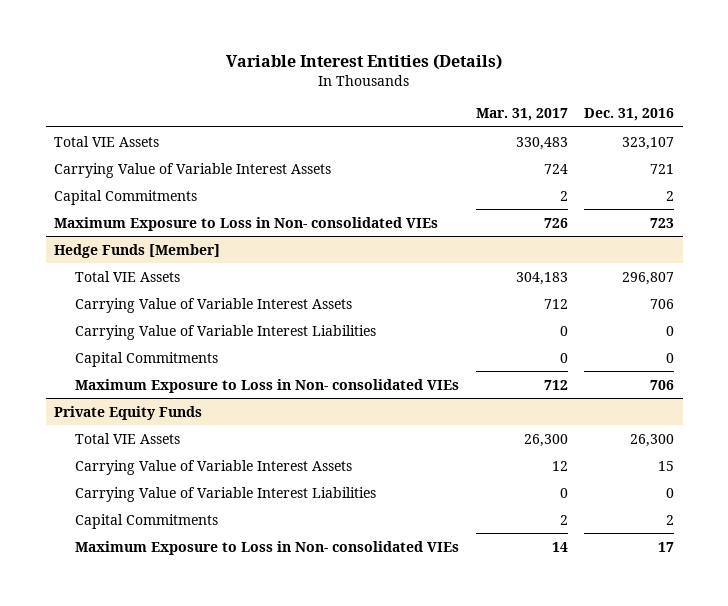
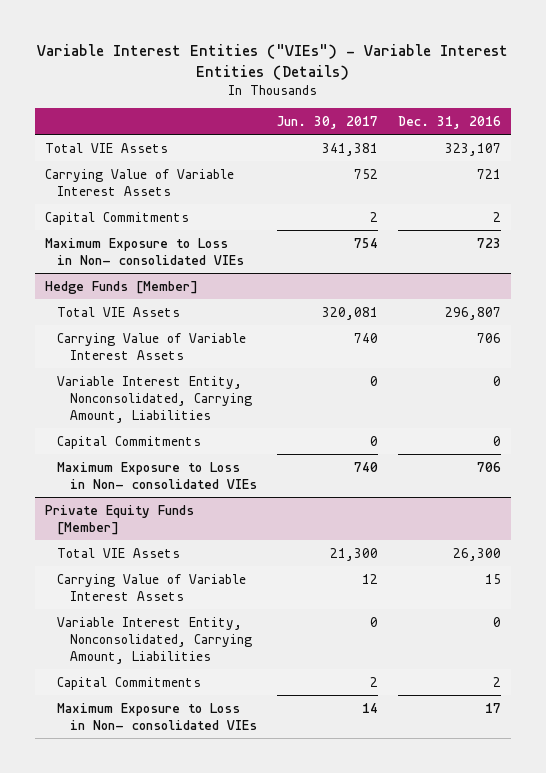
- Variable Interest Entities (Details)
+ Variable Interest Entities ("VIEs") - Variable Interest Entities (Details)
- | Mar. 31, 2017 | Dec. 31, 2016
+ | Jun. 30, 2017 | Dec. 31, 2016
@ Hedge Funds [Member]
- Carrying Value of Variable Interest Liabilities | 0 | 0
+ Variable Interest Entity, Nonconsolidated, Carrying Amount, Liabilities | 0 | 0
- Private Equity Funds
+ Private Equity Funds [Member]
- Carrying Value of Variable Interest Liabilities | 0 | 0
+ Variable Interest Entity, Nonconsolidated, Carrying Amount, Liabilities | 0 | 0

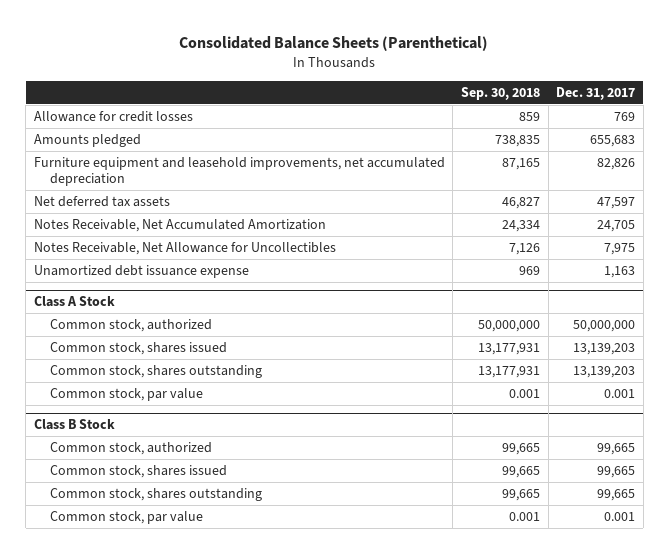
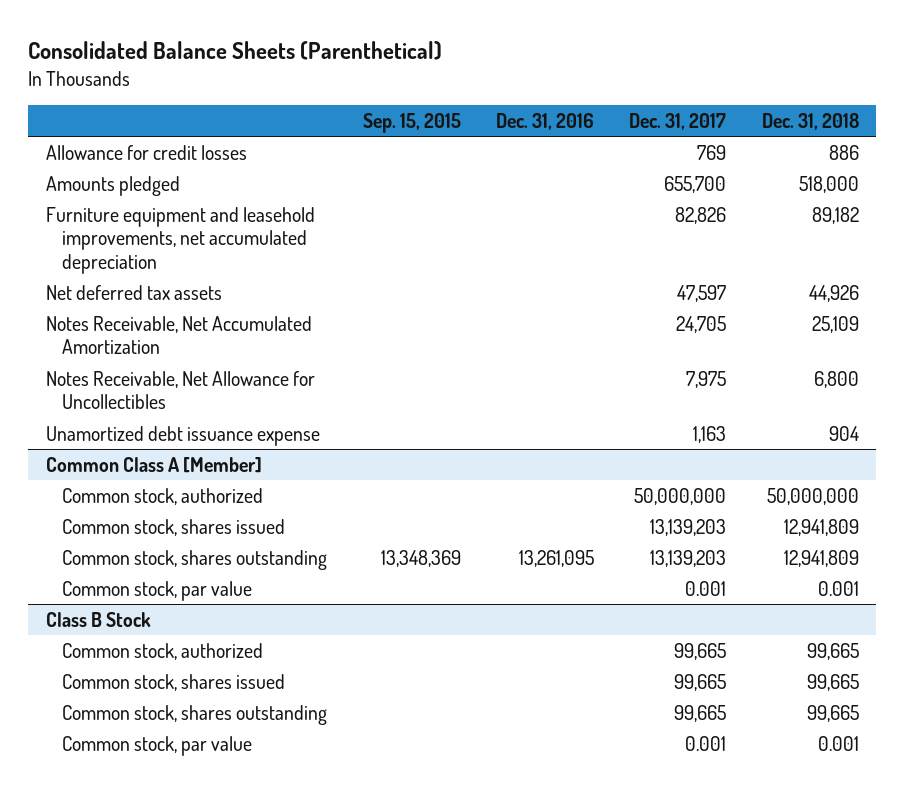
- | Sep. 30, 2018 | Dec. 31, 2017
+ | Sep. 15, 2015 | Dec. 31, 2016 | Dec. 31, 2017 | Dec. 31, 2018
- Amounts pledged | 738,835 | 655,683
+ Amounts pledged | | | 655,700 | 518,000
- Class A Stock
+ Common Class A [Member]

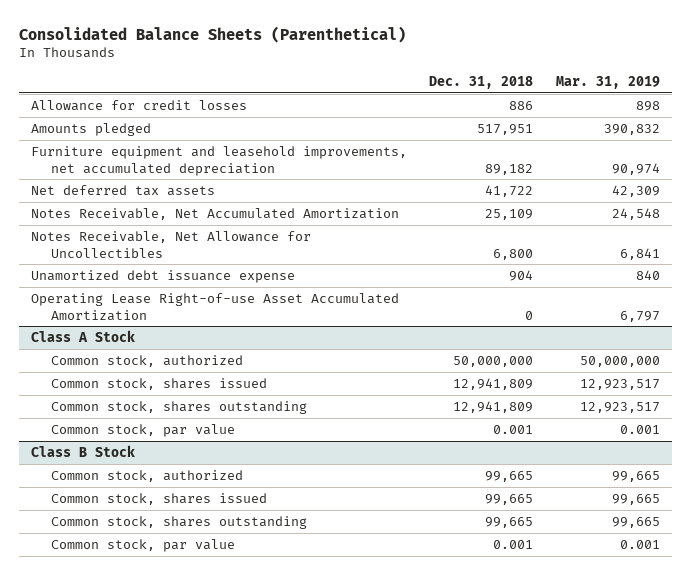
- | Sep. 15, 2015 | Dec. 31, 2016 | Dec. 31, 2017 | Dec. 31, 2018
+ | Dec. 31, 2018 | Mar. 31, 2019
- Amounts pledged | | | 655,700 | 518,000
+ Amounts pledged | 517,951 | 390,832
- Net deferred tax assets | | | 47,597 | 44,926
+ Net deferred tax assets | 41,722 | 42,309
- Common Class A [Member]
+ Operating Lease Right-of-use Asset Accumulated Amortization | 0 | 6,797
+ Class A Stock

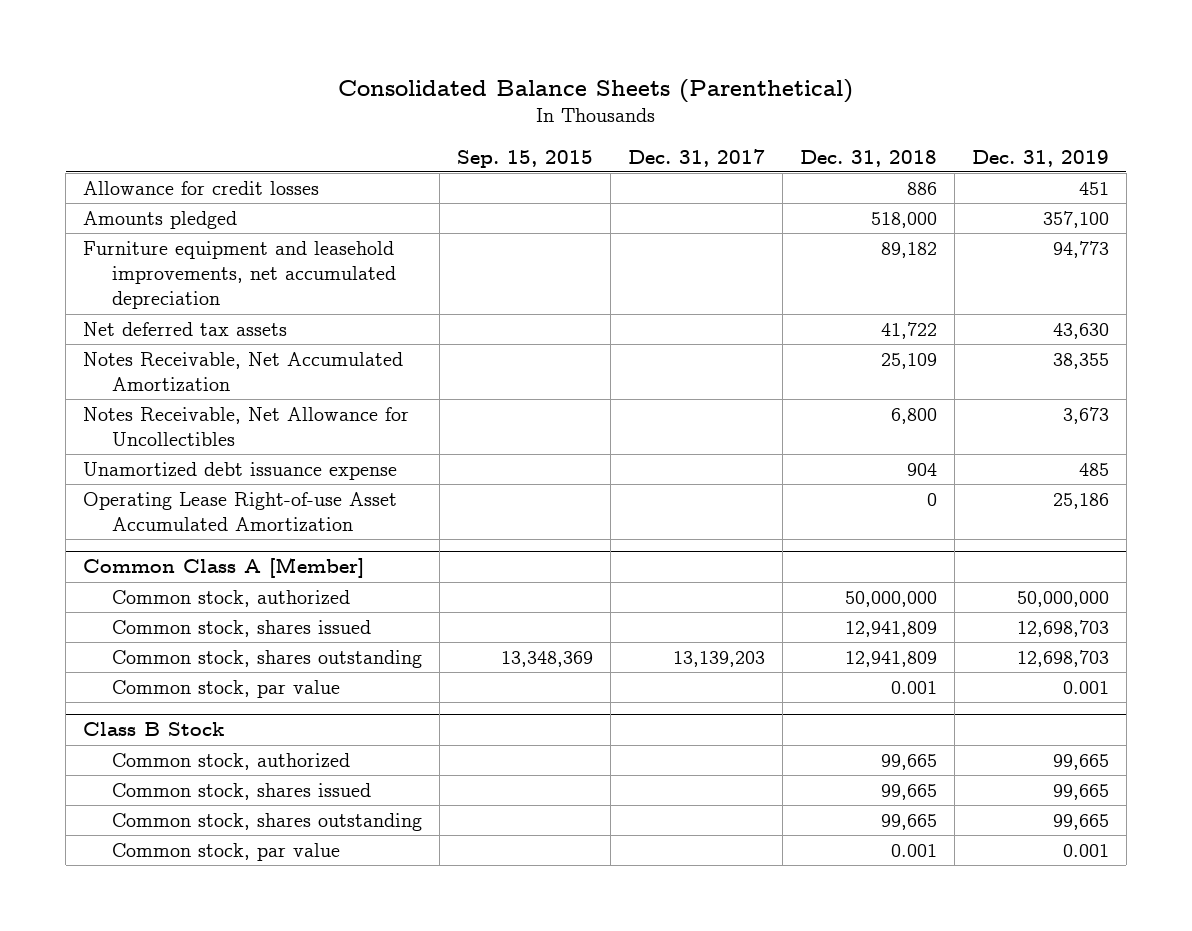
- | Dec. 31, 2018 | Mar. 31, 2019
+ | Sep. 15, 2015 | Dec. 31, 2017 | Dec. 31, 2018 | Dec. 31, 2019
- Amounts pledged | 517,951 | 390,832
+ Amounts pledged | | | 518,000 | 357,100
- Class A Stock
+ Common Class A [Member]

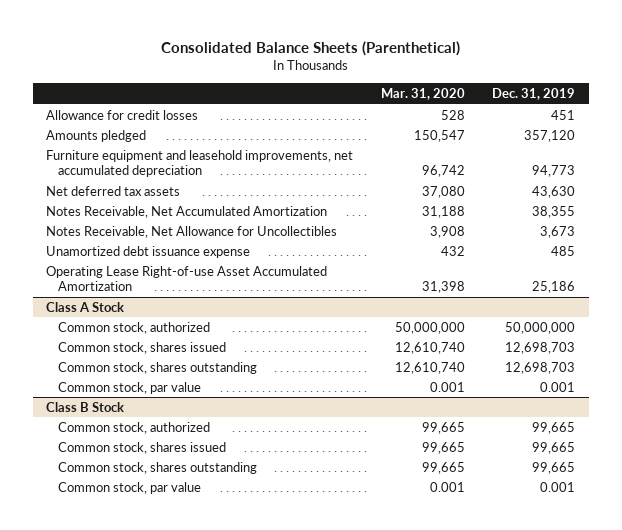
- | Sep. 15, 2015 | Dec. 31, 2017 | Dec. 31, 2018 | Dec. 31, 2019
+ | Mar. 31, 2020 | Dec. 31, 2019
- Amounts pledged | | | 518,000 | 357,100
+ Amounts pledged | 150,547 | 357,120
- Common Class A [Member]
+ Class A Stock

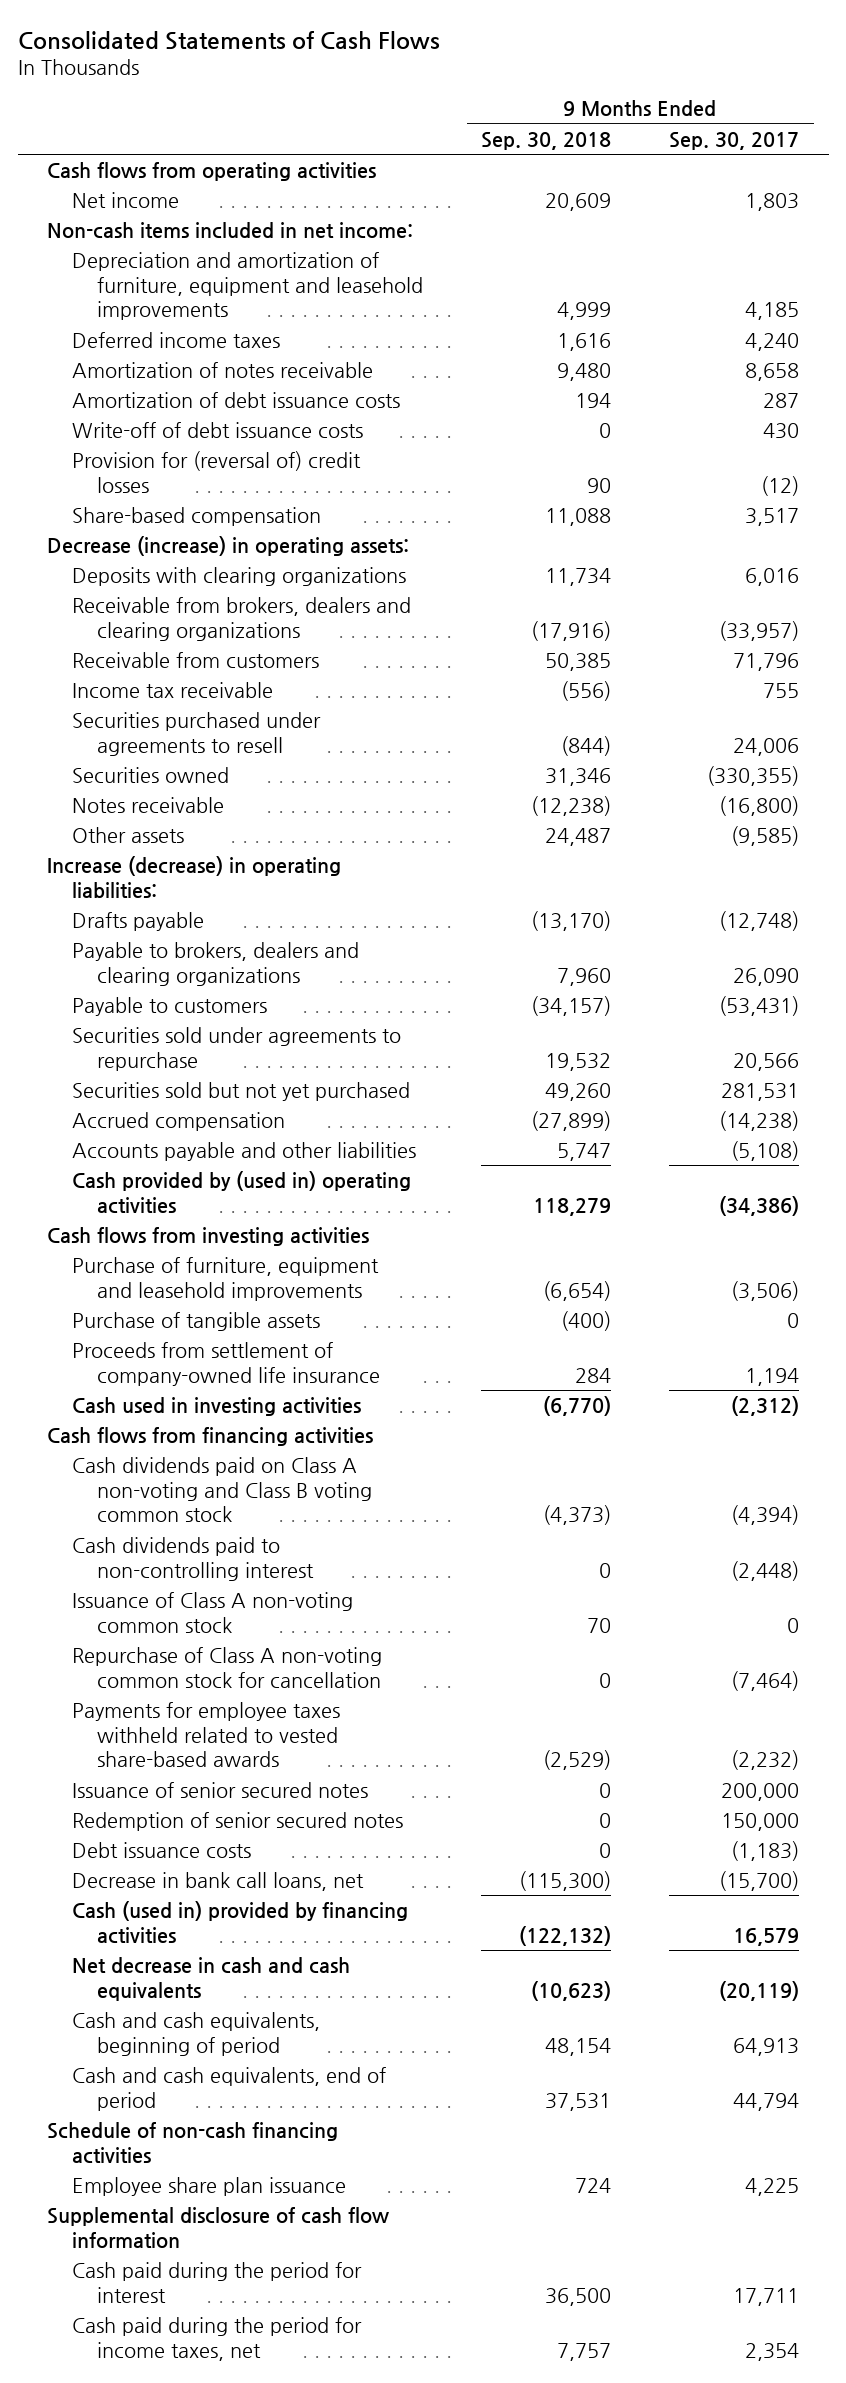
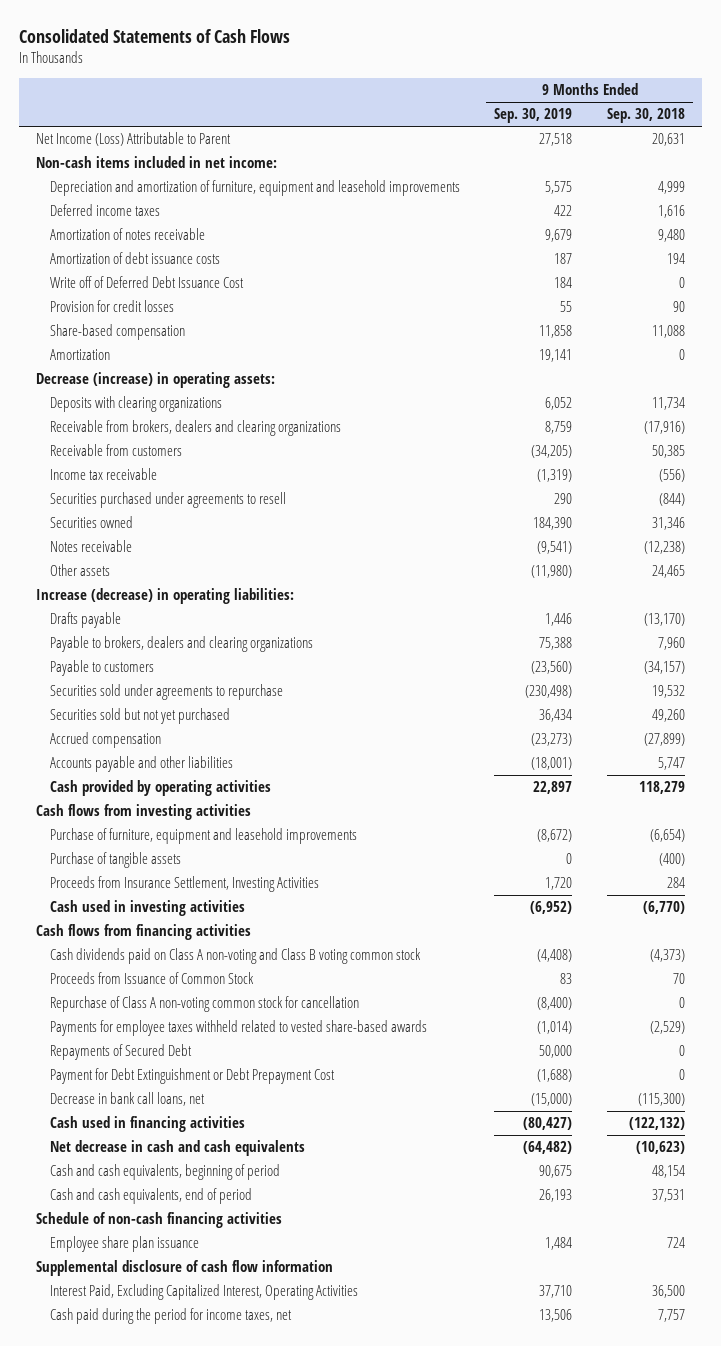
- | 9 Months Ended Sep. 30, 2018 | 9 Months Ended Sep. 30, 2017
+ | 9 Months Ended Sep. 30, 2019 | 9 Months Ended Sep. 30, 2018
- Cash flows from operating activities
- Net income | 20,609 | 1,803
+ Net Income (Loss) Attributable to Parent | 27,518 | 20,631
- Write-off of debt issuance costs | 0 | 430
- Provision for (reversal of) credit losses | 90 | (12)
+ Write off of Deferred Debt Issuance Cost | 184 | 0
+ Provision for credit losses | 55 | 90
+ Amortization | 19,141 | 0
- Other assets | 24,487 | (9,585)
+ Other assets | (11,980) | 24,465
- Cash provided by (used in) operating activities | 118,279 | (34,386)
+ Cash provided by operating activities | 22,897 | 118,279
- Proceeds from settlement of company-owned life insurance | 284 | 1,194
+ Proceeds from Insurance Settlement, Investing Activities | 1,720 | 284
- Cash dividends paid to non-controlling interest | 0 | (2,448)
- Issuance of Class A non-voting common stock | 70 | 0
+ Proceeds from Issuance of Common Stock | 83 | 70
- Issuance of senior secured notes | 0 | 200,000
- Redemption of senior secured notes | 0 | 150,000
- Debt issuance costs | 0 | (1,183)
+ Repayments of Secured Debt | 50,000 | 0
+ Payment for Debt Extinguishment or Debt Prepayment Cost | (1,688) | 0
- Cash (used in) provided by financing activities | (122,132) | 16,579
+ Cash used in financing activities | (80,427) | (122,132)
- Cash paid during the period for interest | 36,500 | 17,711
+ Interest Paid, Excluding Capitalized Interest, Operating Activities | 37,710 | 36,500

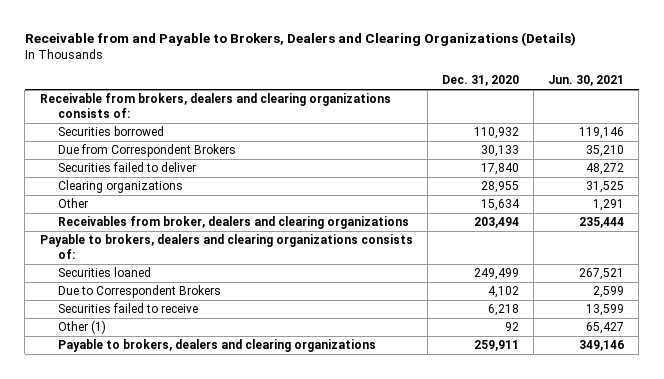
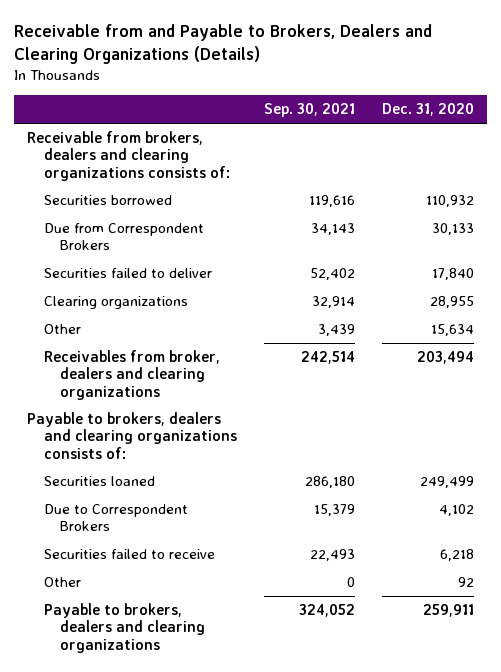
- | Dec. 31, 2020 | Jun. 30, 2021
+ | Sep. 30, 2021 | Dec. 31, 2020
- Other (1) | 92 | 65,427
+ Other | 0 | 92

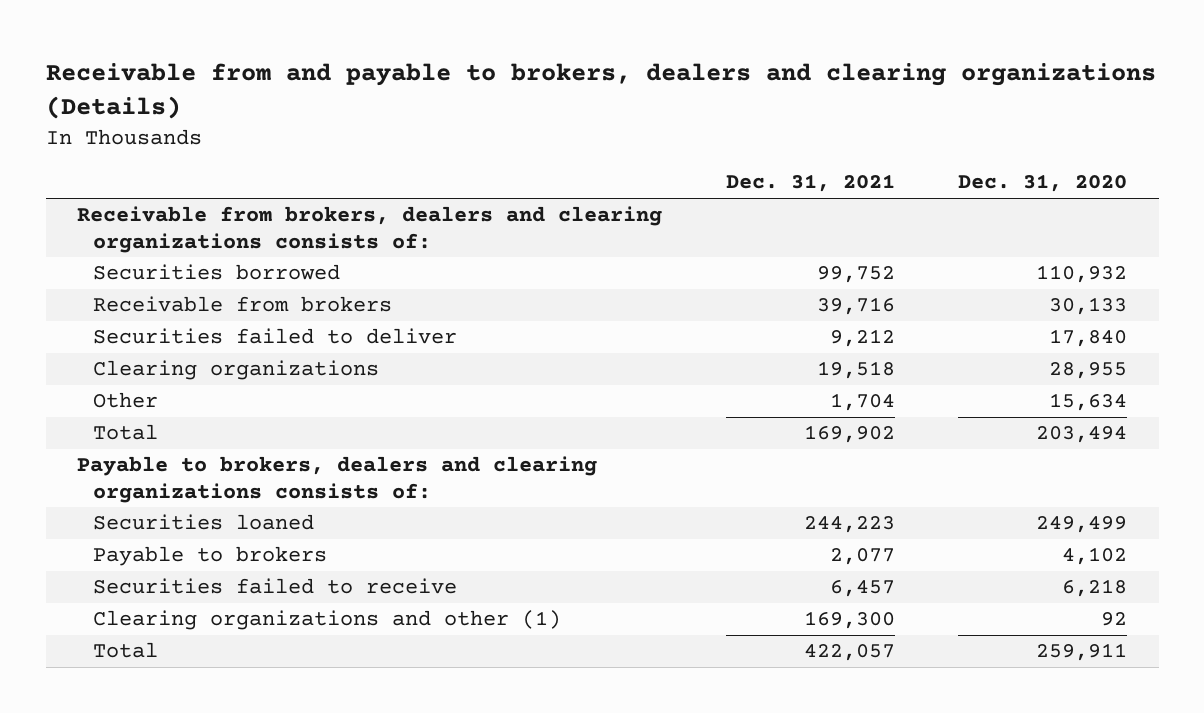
- Receivable from and Payable to Brokers, Dealers and Clearing Organizations (Details)
+ Receivable from and payable to brokers, dealers and clearing organizations (Details)
- | Sep. 30, 2021 | Dec. 31, 2020
+ | Dec. 31, 2021 | Dec. 31, 2020
- Due from Correspondent Brokers | 34,143 | 30,133
+ Receivable from brokers | 39,716 | 30,133
- Receivables from broker, dealers and clearing organizations | 242,514 | 203,494
+ Total | 169,902 | 203,494
- Due to Correspondent Brokers | 15,379 | 4,102
+ Payable to brokers | 2,077 | 4,102
- Other | 0 | 92
- Payable to brokers, dealers and clearing organizations | 324,052 | 259,911
+ Clearing organizations and other (1) | 169,300 | 92
+ Total | 422,057 | 259,911

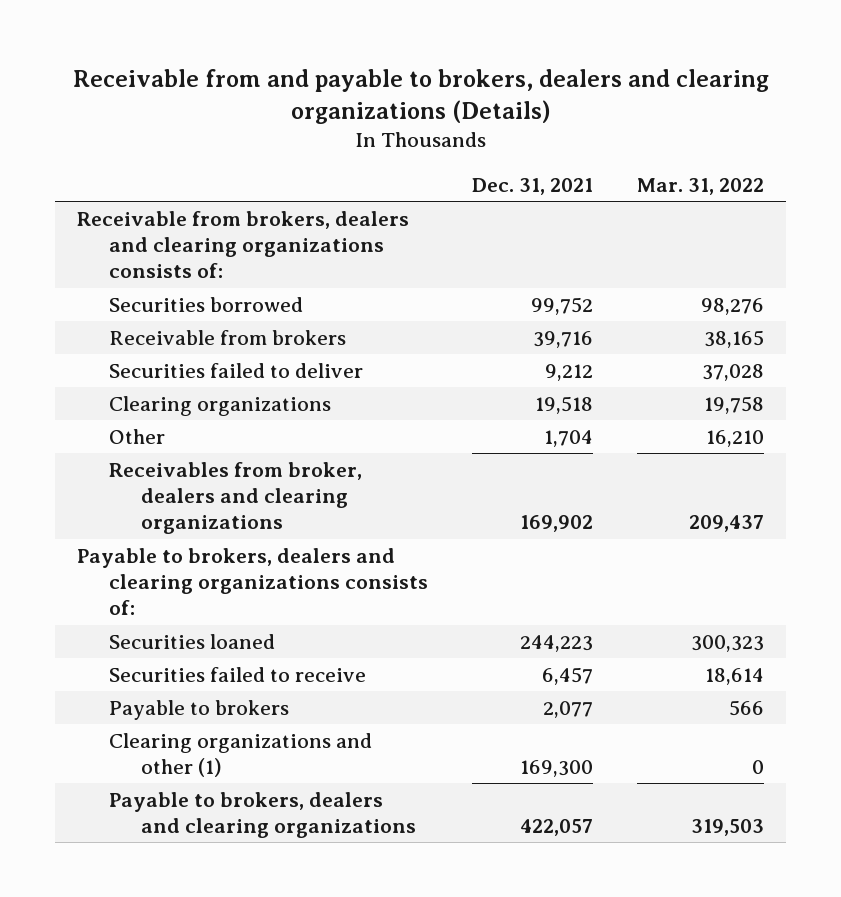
- | Dec. 31, 2021 | Dec. 31, 2020
+ | Dec. 31, 2021 | Mar. 31, 2022
- Total | 169,902 | 203,494
+ Receivables from broker, dealers and clearing organizations | 169,902 | 209,437
moved down: Payable to brokers | 2,077 | 566
- Total | 422,057 | 259,911
+ Payable to brokers, dealers and clearing organizations | 422,057 | 319,503

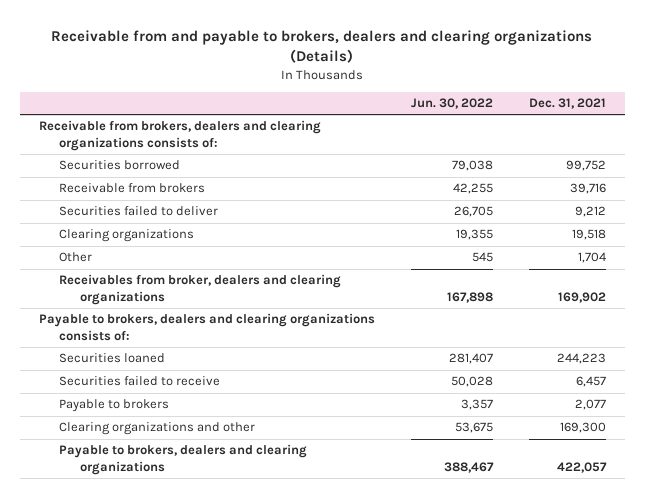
- | Dec. 31, 2021 | Mar. 31, 2022
+ | Jun. 30, 2022 | Dec. 31, 2021
- Clearing organizations and other (1) | 169,300 | 0
+ Clearing organizations and other | 53,675 | 169,300

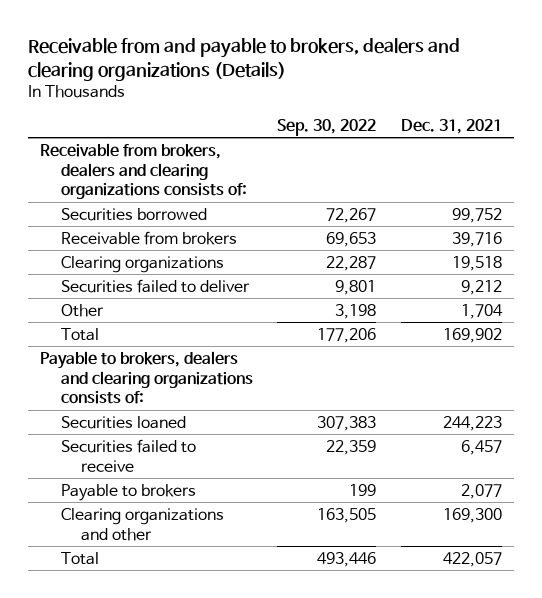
- | Jun. 30, 2022 | Dec. 31, 2021
+ | Sep. 30, 2022 | Dec. 31, 2021
moved down: Securities failed to deliver | 9,801 | 9,212
- Receivables from broker, dealers and clearing organizations | 167,898 | 169,902
+ Total | 177,206 | 169,902
- Payable to brokers, dealers and clearing organizations | 388,467 | 422,057
+ Total | 493,446 | 422,057

